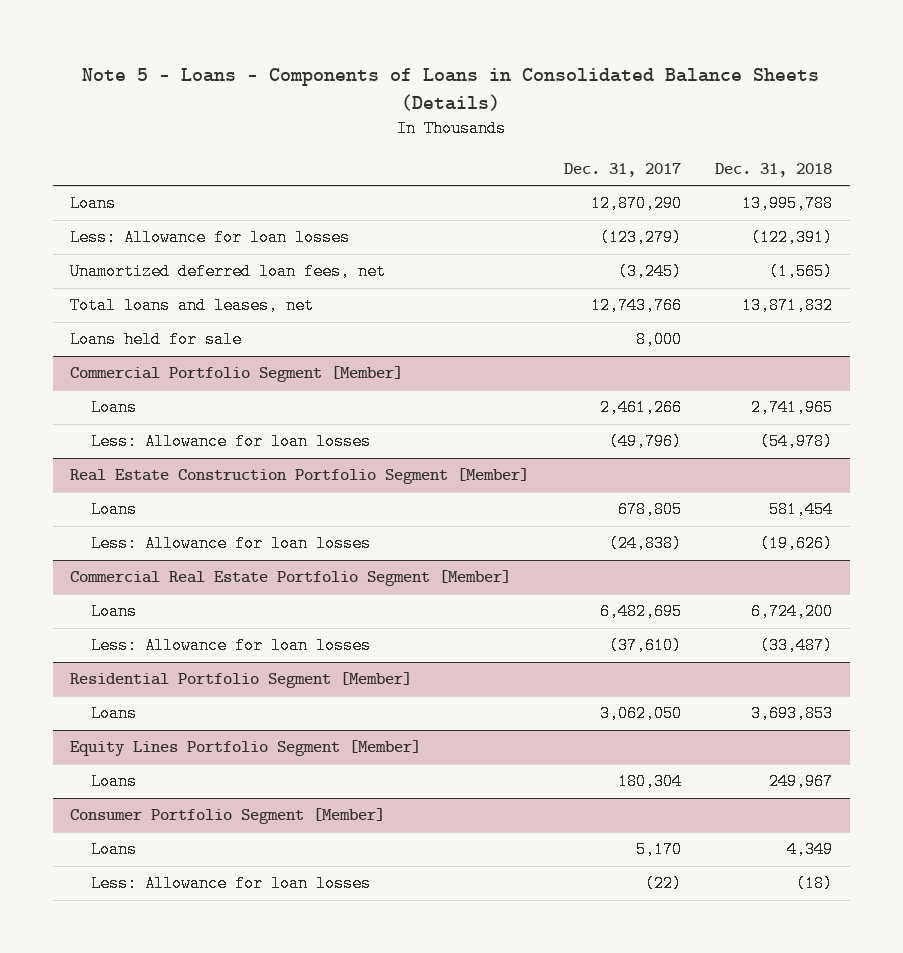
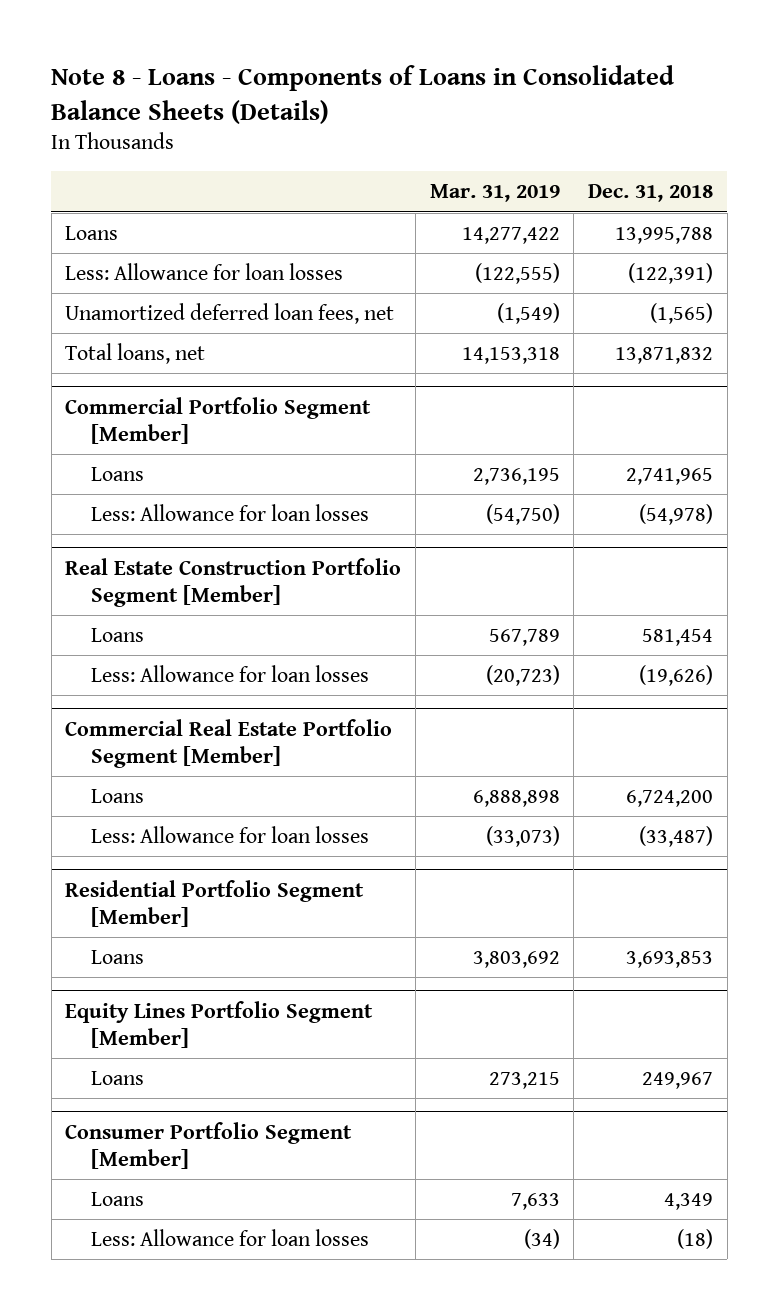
- Note 5 - Loans - Components of Loans in Consolidated Balance Sheets (Details)
+ Note 8 - Loans - Components of Loans in Consolidated Balance Sheets (Details)
- | Dec. 31, 2017 | Dec. 31, 2018
+ | Mar. 31, 2019 | Dec. 31, 2018
- Total loans and leases, net | 12,743,766 | 13,871,832
- Loans held for sale | 8,000 |
+ Total loans, net | 14,153,318 | 13,871,832

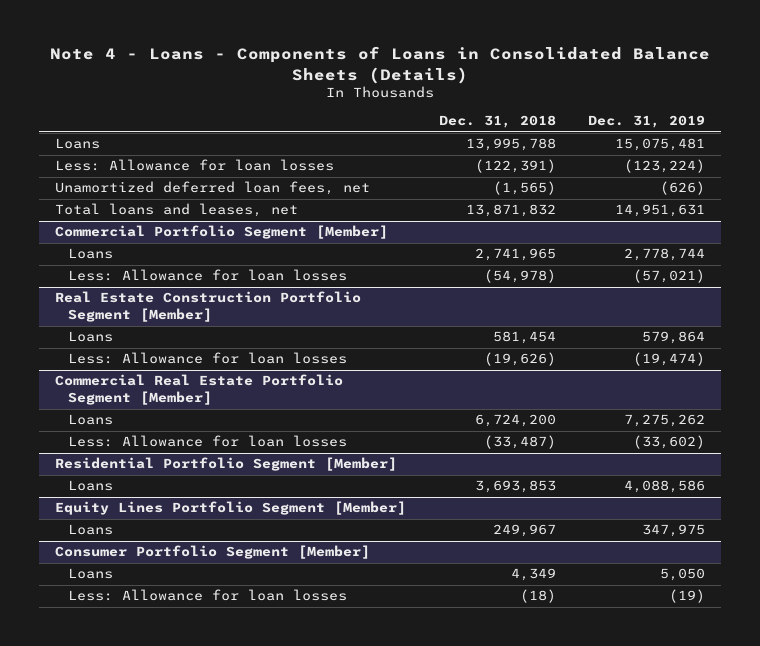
- Note 8 - Loans - Components of Loans in Consolidated Balance Sheets (Details)
+ Note 4 - Loans - Components of Loans in Consolidated Balance Sheets (Details)
- | Mar. 31, 2019 | Dec. 31, 2018
+ | Dec. 31, 2018 | Dec. 31, 2019
- Total loans, net | 14,153,318 | 13,871,832
+ Total loans and leases, net | 13,871,832 | 14,951,631

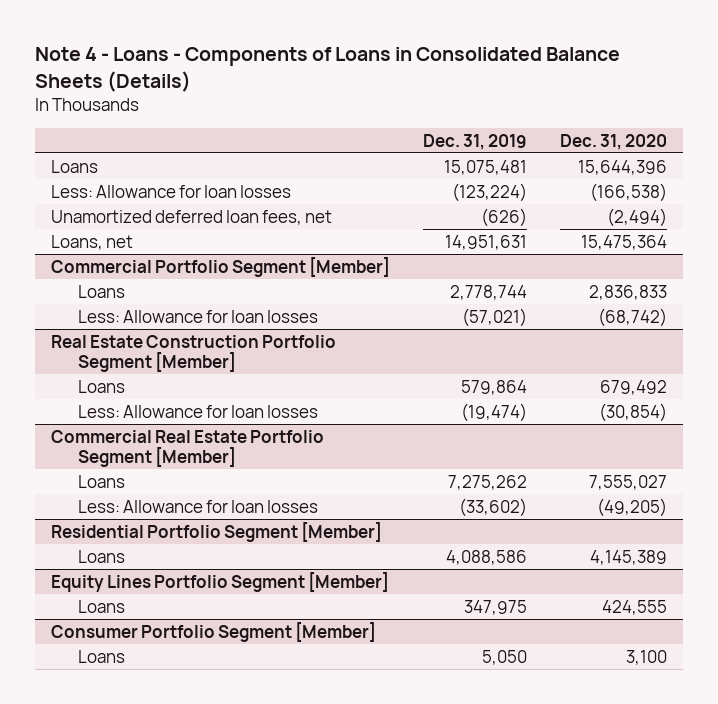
- | Dec. 31, 2018 | Dec. 31, 2019
+ | Dec. 31, 2019 | Dec. 31, 2020
- Total loans and leases, net | 13,871,832 | 14,951,631
+ Loans, net | 14,951,631 | 15,475,364
@ Consumer Portfolio Segment [Member]
- Less: Allowance for loan losses | (18) | (19)

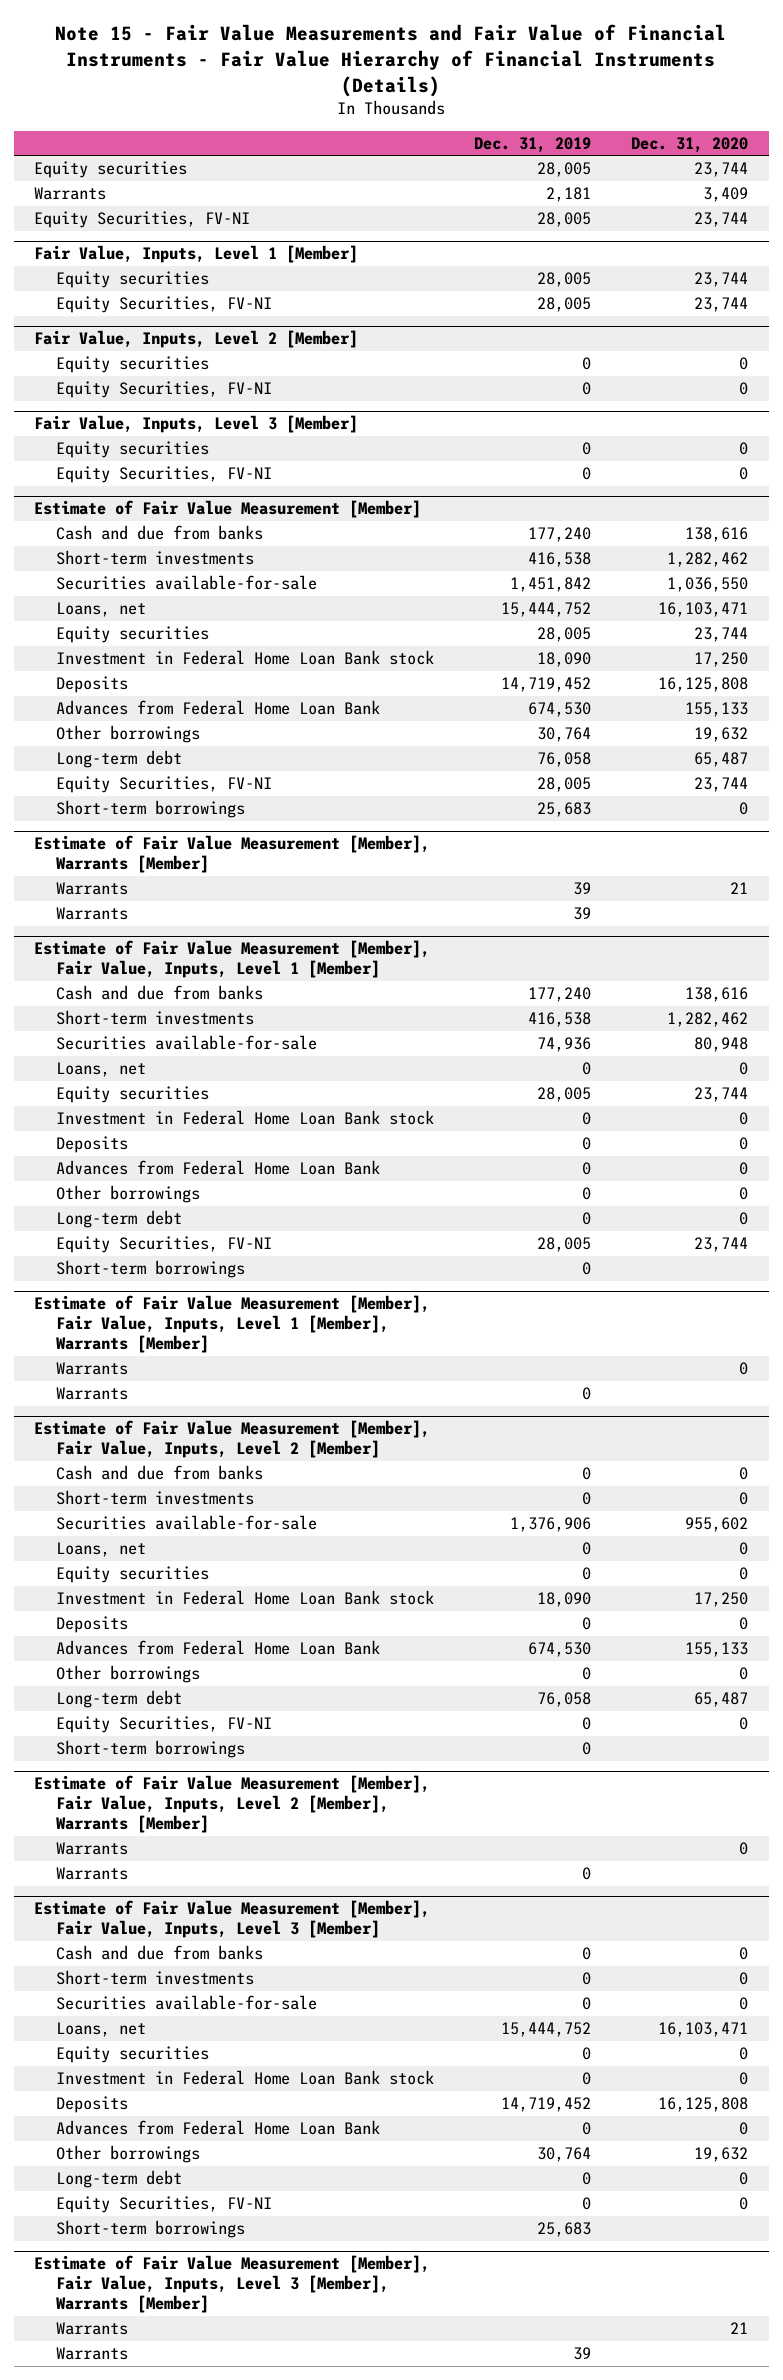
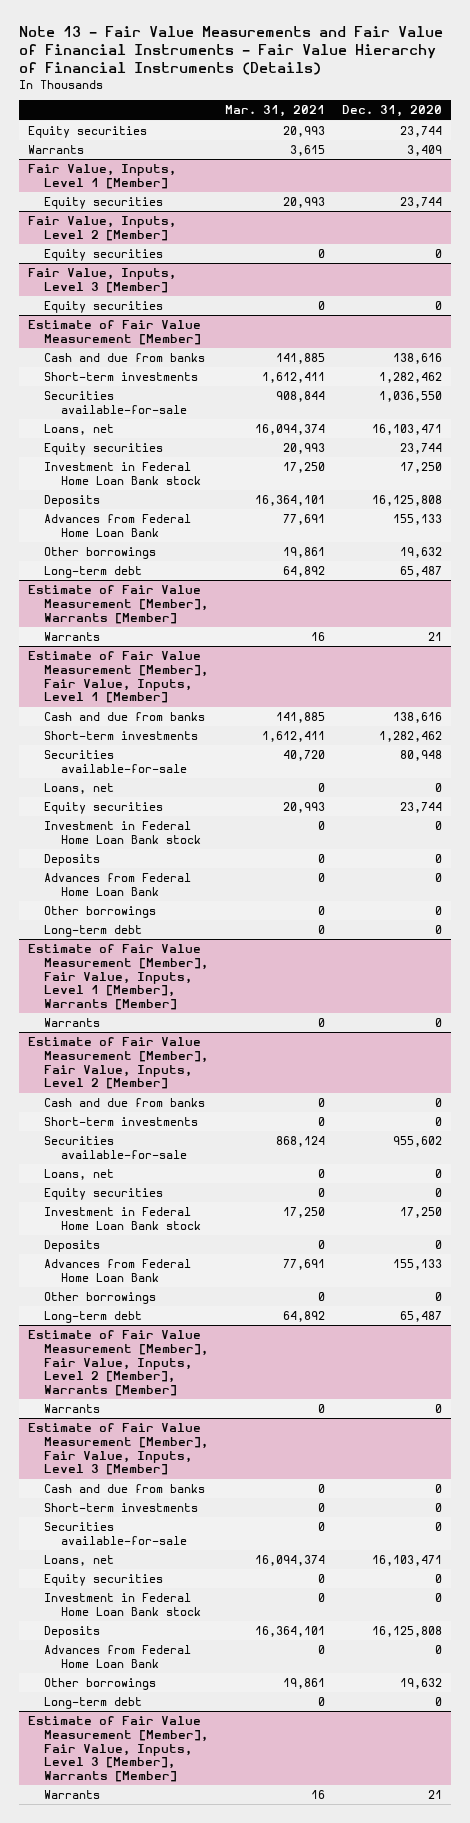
- Note 15 - Fair Value Measurements and Fair Value of Financial Instruments - Fair Value Hierarchy of Financial Instruments (Details)
+ Note 13 - Fair Value Measurements and Fair Value of Financial Instruments - Fair Value Hierarchy of Financial Instruments (Details)
- | Dec. 31, 2019 | Dec. 31, 2020
+ | Mar. 31, 2021 | Dec. 31, 2020
- Equity Securities, FV-NI | 28,005 | 23,744
@ Fair Value, Inputs, Level 1 [Member]
- Equity Securities, FV-NI | 28,005 | 23,744
@ Fair Value, Inputs, Level 2 [Member]
- Equity Securities, FV-NI | 0 | 0
@ Fair Value, Inputs, Level 3 [Member]
- Equity Securities, FV-NI | 0 | 0
@ Estimate of Fair Value Measurement [Member]
- Equity Securities, FV-NI | 28,005 | 23,744
- Short-term borrowings | 25,683 | 0
@ Estimate of Fair Value Measurement [Member], Warrants [Member]
- Warrants | 39 |
@ Estimate of Fair Value Measurement [Member], Fair Value, Inputs, Level 1 [Member]
- Equity Securities, FV-NI | 28,005 | 23,744
- Short-term borrowings | 0 |
@ Estimate of Fair Value Measurement [Member], Fair Value, Inputs, Level 1 [Member], Warrants [Member]
- Warrants | 0 |
@ Estimate of Fair Value Measurement [Member], Fair Value, Inputs, Level 2 [Member]
- Equity Securities, FV-NI | 0 | 0
- Short-term borrowings | 0 |
@ Estimate of Fair Value Measurement [Member], Fair Value, Inputs, Level 2 [Member], Warrants [Member]
- Warrants | 0 |
@ Estimate of Fair Value Measurement [Member], Fair Value, Inputs, Level 3 [Member]
- Equity Securities, FV-NI | 0 | 0
- Short-term borrowings | 25,683 |
@ Estimate of Fair Value Measurement [Member], Fair Value, Inputs, Level 3 [Member], Warrants [Member]
- Warrants | 39 |

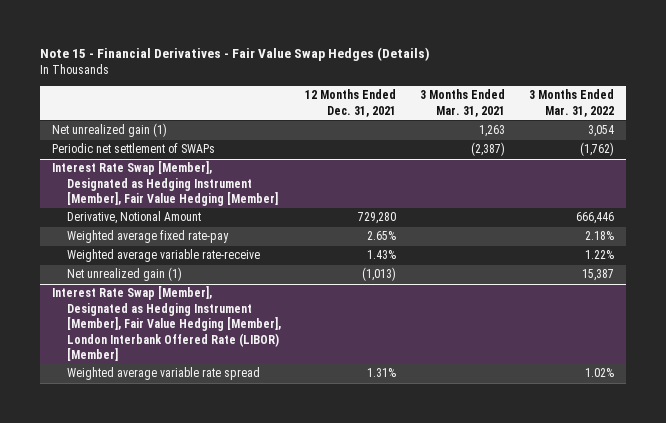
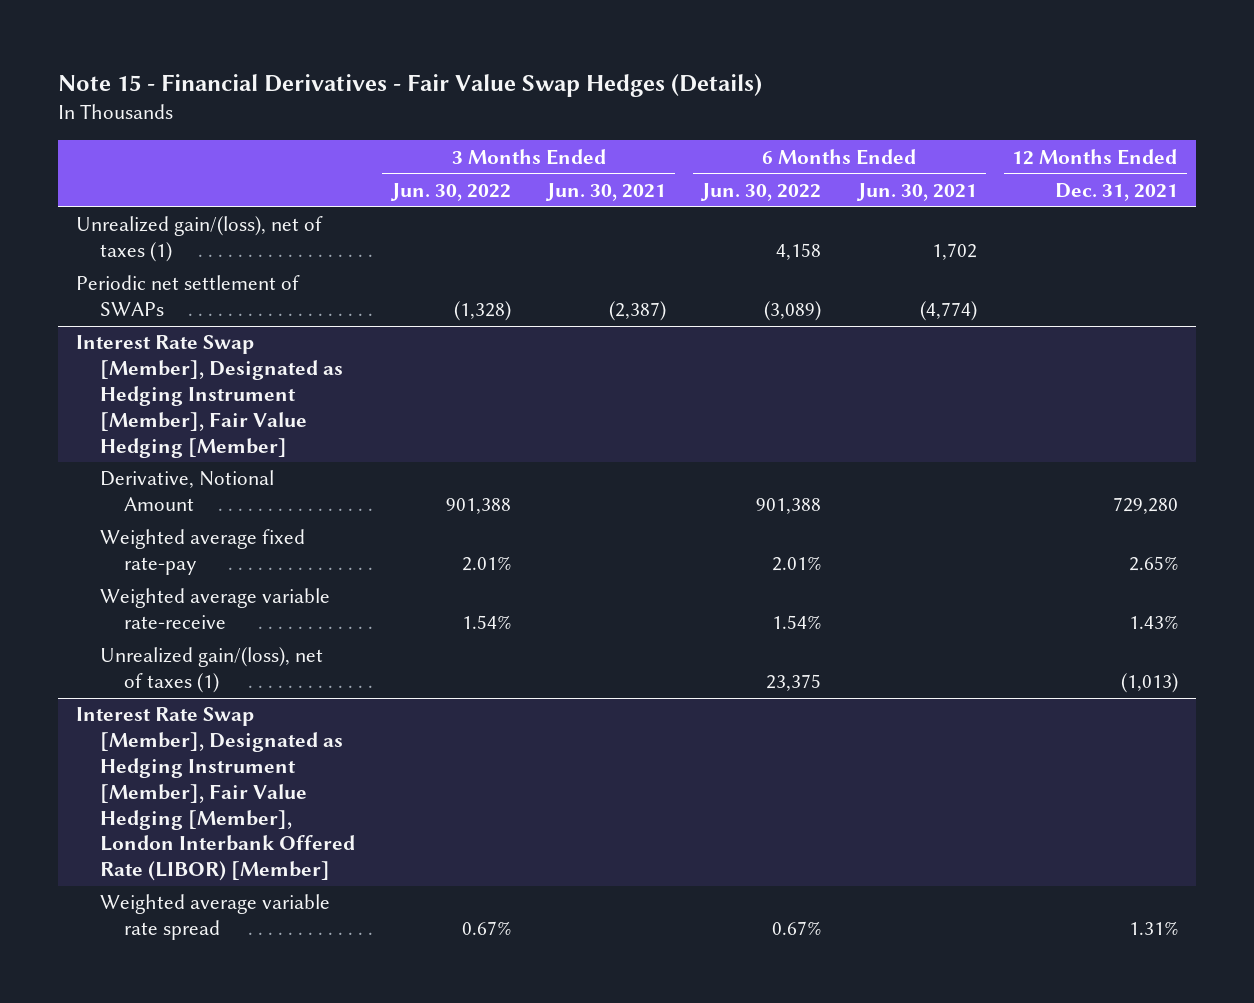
- | 12 Months Ended Dec. 31, 2021 | 3 Months Ended Mar. 31, 2021 | 3 Months Ended Mar. 31, 2022
+ | 3 Months Ended Jun. 30, 2022 | 3 Months Ended Jun. 30, 2021 | 6 Months Ended Jun. 30, 2022 | 6 Months Ended Jun. 30, 2021 | 12 Months Ended Dec. 31, 2021
- Net unrealized gain (1) | | 1,263 | 3,054
+ Unrealized gain/(loss), net of taxes (1) | | | 4,158 | 1,702 |
@ Interest Rate Swap [Member], Designated as Hedging Instrument [Member], Fair Value Hedging [Member]
- Net unrealized gain (1) | (1,013) | | 15,387
+ Unrealized gain/(loss), net of taxes (1) | | | 23,375 | | (1,013)

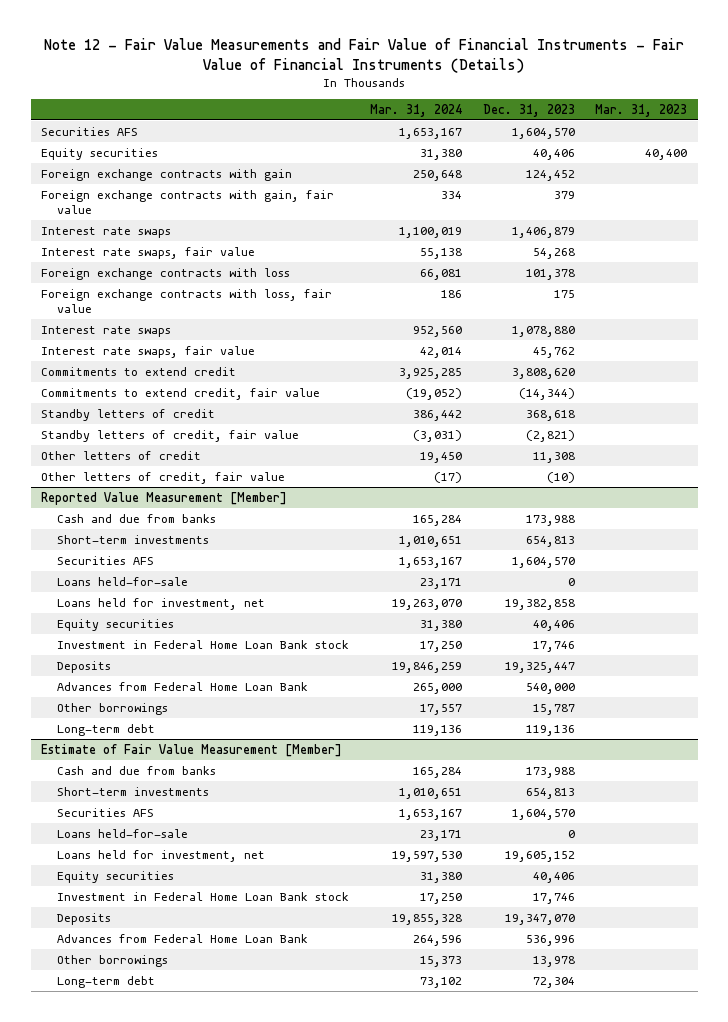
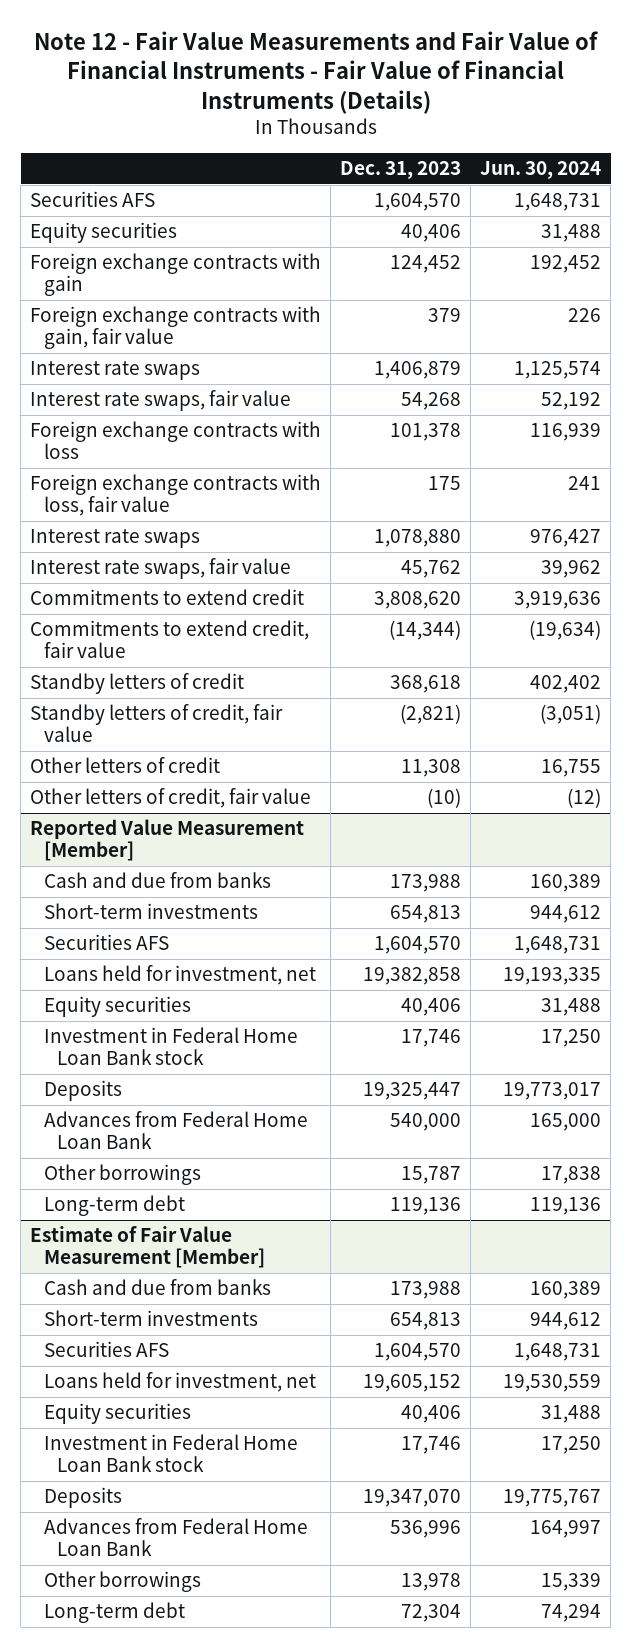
- | Mar. 31, 2024 | Dec. 31, 2023 | Mar. 31, 2023
+ | Dec. 31, 2023 | Jun. 30, 2024
@ Reported Value Measurement [Member]
- Loans held-for-sale | 23,171 | 0 |
@ Estimate of Fair Value Measurement [Member]
- Loans held-for-sale | 23,171 | 0 |

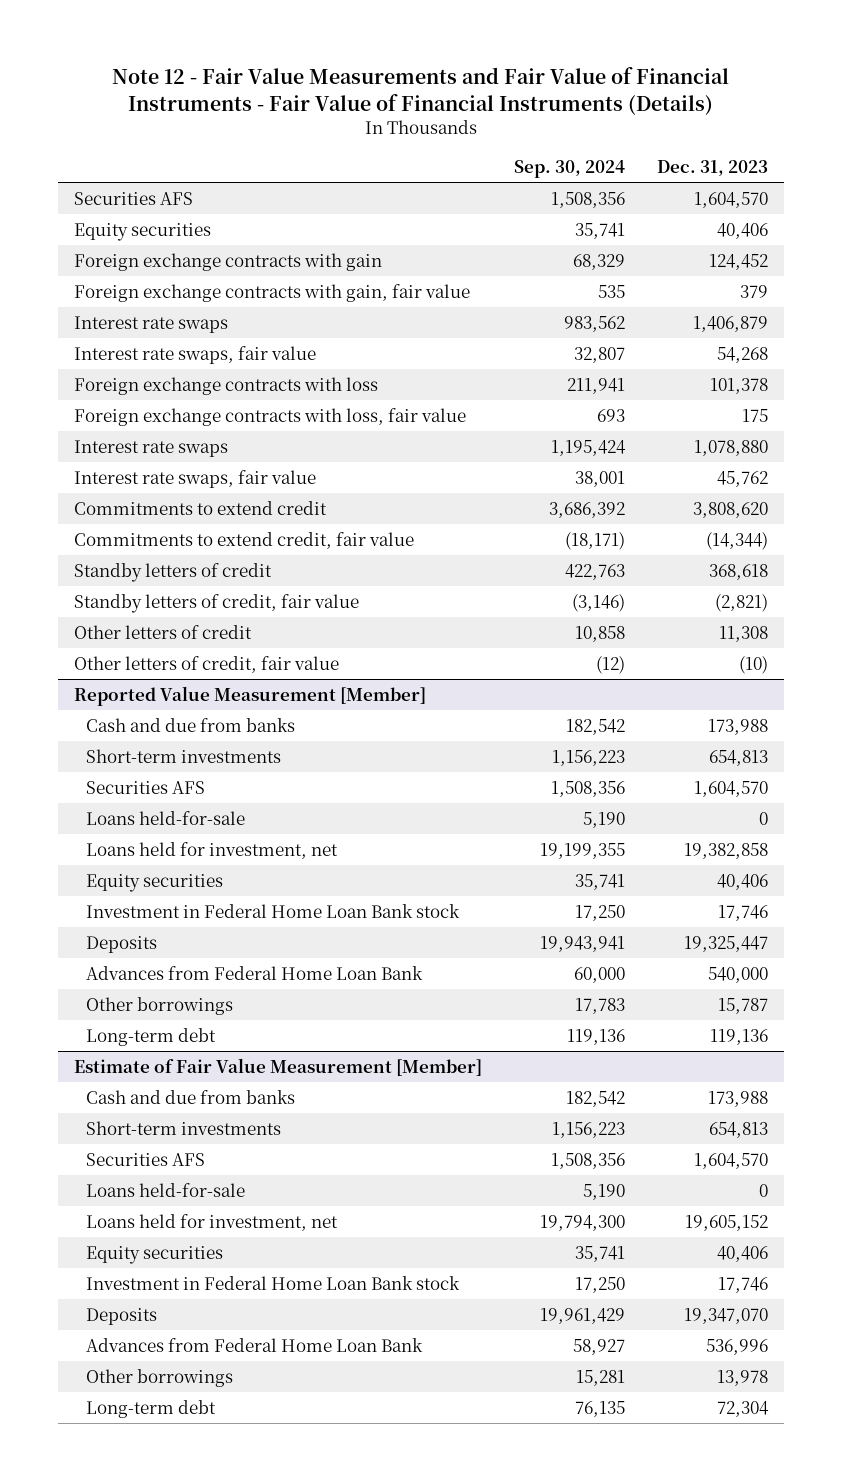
- | Dec. 31, 2023 | Jun. 30, 2024
+ | Sep. 30, 2024 | Dec. 31, 2023
@ Reported Value Measurement [Member]
+ Loans held-for-sale | 5,190 | 0
@ Estimate of Fair Value Measurement [Member]
+ Loans held-for-sale | 5,190 | 0

